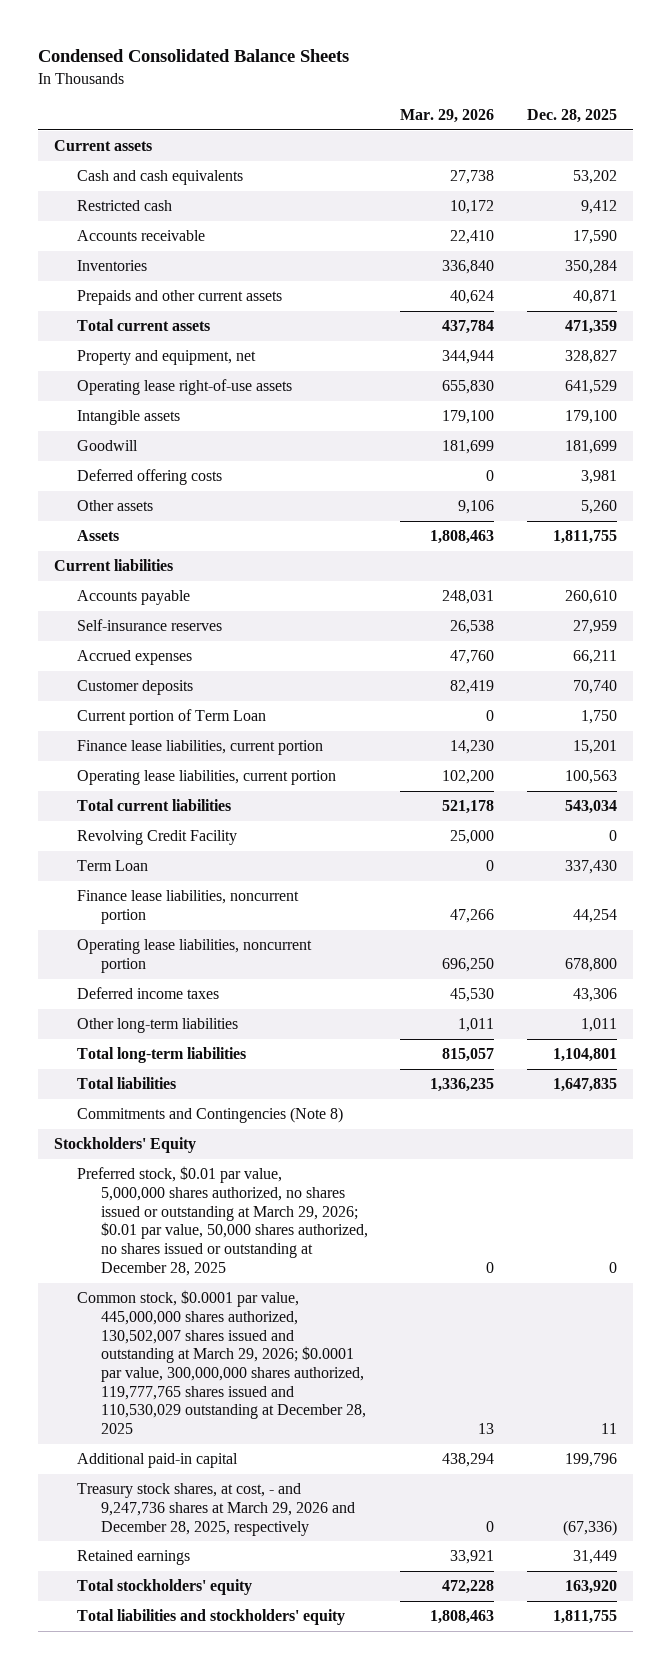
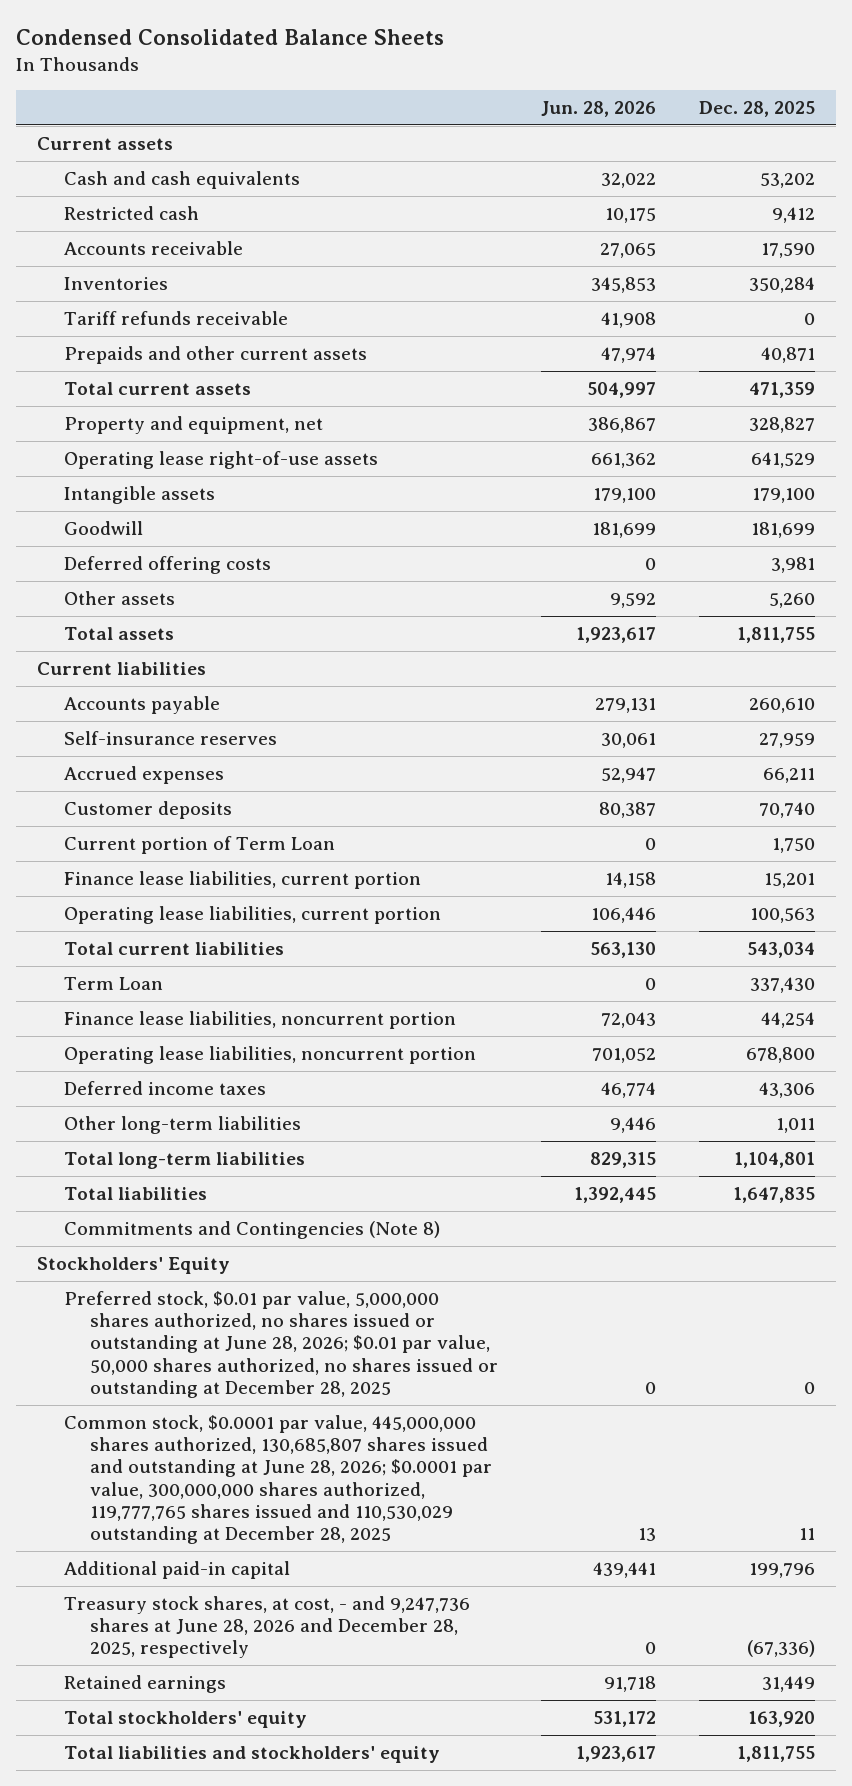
- | Mar. 29, 2026 | Dec. 28, 2025
+ | Jun. 28, 2026 | Dec. 28, 2025
+ Tariff refunds receivable | 41,908 | 0
- Assets | 1,808,463 | 1,811,755
+ Total assets | 1,923,617 | 1,811,755
- Revolving Credit Facility | 25,000 | 0
- Preferred stock, $0.01 par value, 5,000,000 shares authorized, no shares issued or outstanding at March 29, 2026; $0.01 par value, 50,000 shares authorized, no shares issued or outstanding at December 28, 2025 | 0 | 0
- Common stock, $0.0001 par value, 445,000,000 shares authorized, 130,502,007 shares issued and outstanding at March 29, 2026; $0.0001 par value, 300,000,000 shares authorized, 119,777,765 shares issued and 110,530,029 outstanding at December 28, 2025 | 13 | 11
+ Preferred stock, $0.01 par value, 5,000,000 shares authorized, no shares issued or outstanding at June 28, 2026; $0.01 par value, 50,000 shares authorized, no shares issued or outstanding at December 28, 2025 | 0 | 0
+ Common stock, $0.0001 par value, 445,000,000 shares authorized, 130,685,807 shares issued and outstanding at June 28, 2026; $0.0001 par value, 300,000,000 shares authorized, 119,777,765 shares issued and 110,530,029 outstanding at December 28, 2025 | 13 | 11
- Treasury stock shares, at cost, - and 9,247,736 shares at March 29, 2026 and December 28, 2025, respectively | 0 | (67,336)
+ Treasury stock shares, at cost, - and 9,247,736 shares at June 28, 2026 and December 28, 2025, respectively | 0 | (67,336)

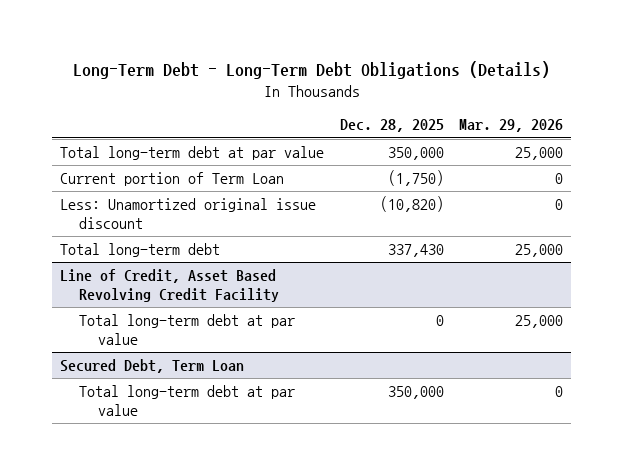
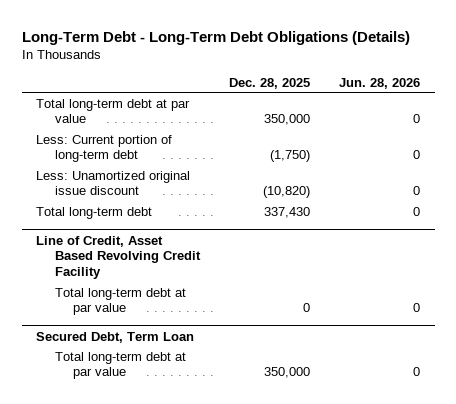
- | Dec. 28, 2025 | Mar. 29, 2026
+ | Dec. 28, 2025 | Jun. 28, 2026
- Current portion of Term Loan | (1,750) | 0
+ Less: Current portion of long-term debt | (1,750) | 0

